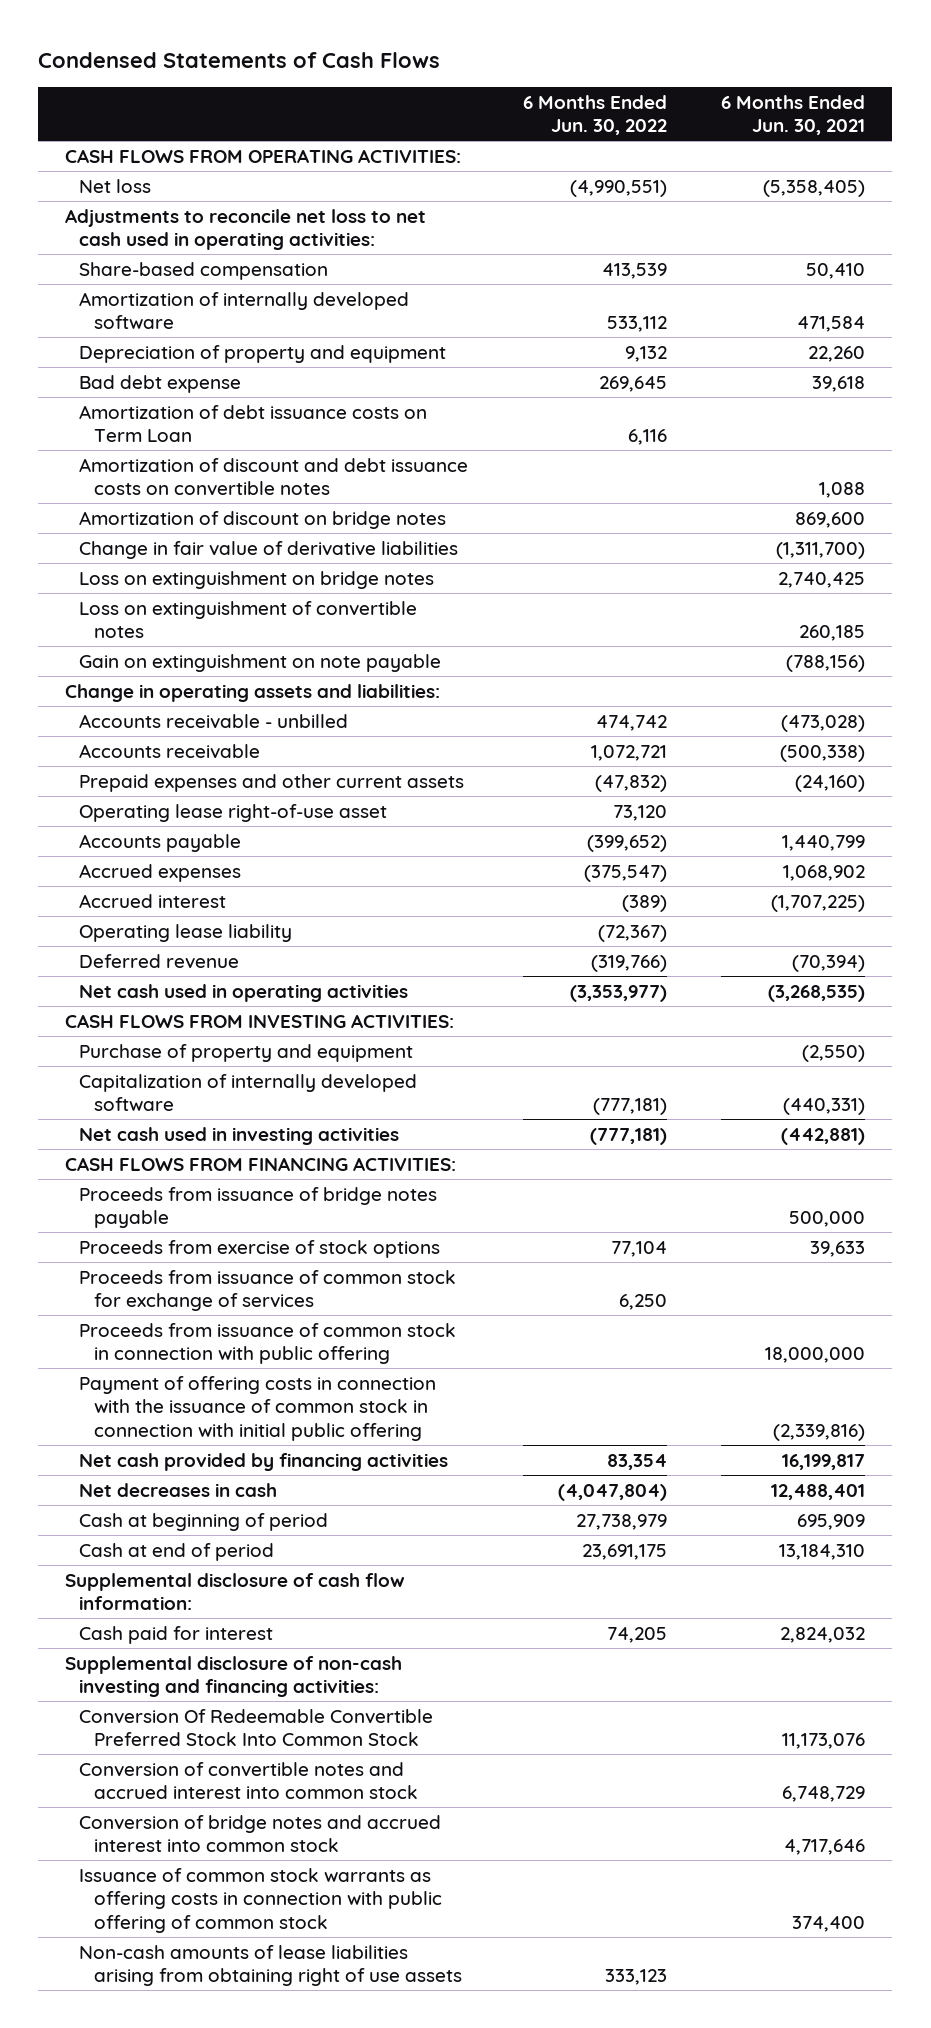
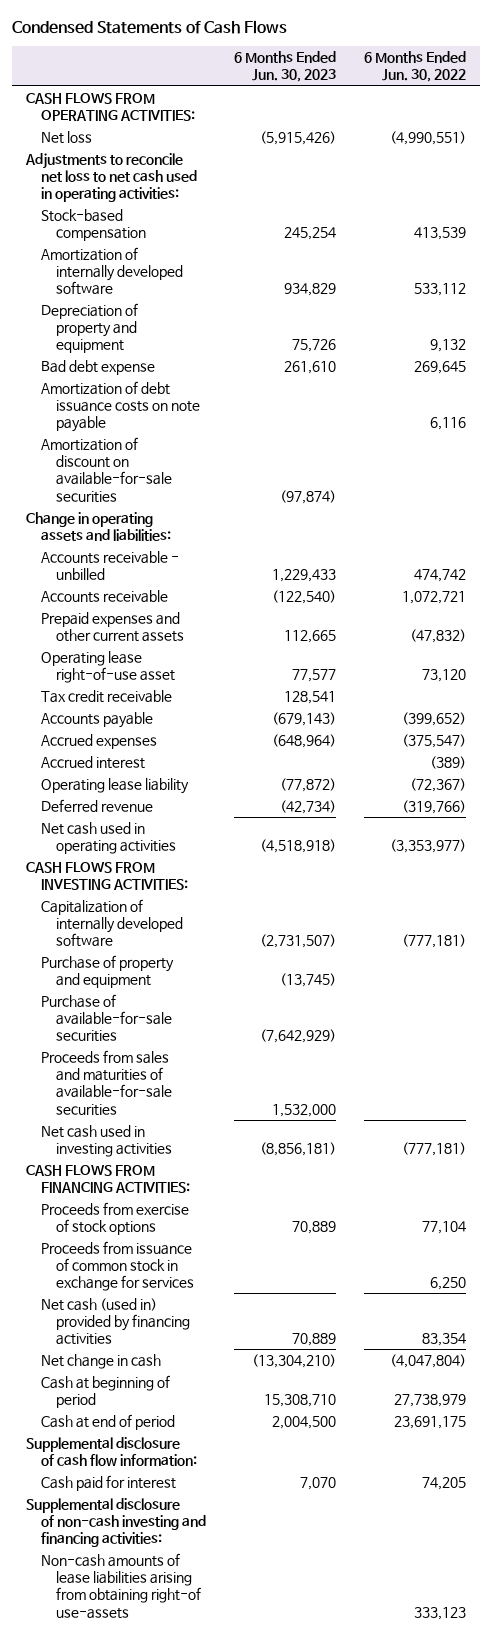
- | 6 Months Ended Jun. 30, 2022 | 6 Months Ended Jun. 30, 2021
+ | 6 Months Ended Jun. 30, 2023 | 6 Months Ended Jun. 30, 2022
- Share-based compensation | 413,539 | 50,410
+ Stock-based compensation | 245,254 | 413,539
- Amortization of debt issuance costs on Term Loan | 6,116 |
- Amortization of discount and debt issuance costs on convertible notes | | 1,088
- Amortization of discount on bridge notes | | 869,600
- Change in fair value of derivative liabilities | | (1,311,700)
- Loss on extinguishment on bridge notes | | 2,740,425
- Loss on extinguishment of convertible notes | | 260,185
- Gain on extinguishment on note payable | | (788,156)
+ Amortization of debt issuance costs on note payable | | 6,116
+ Amortization of discount on available-for-sale securities | (97,874) |
+ Tax credit receivable | 128,541 |
moved down: Purchase of property and equipment | (13,745) |
+ Purchase of available-for-sale securities | (7,642,929) |
+ Proceeds from sales and maturities of available-for-sale securities | 1,532,000 |
- Proceeds from issuance of bridge notes payable | | 500,000
- Proceeds from issuance of common stock for exchange of services | 6,250 |
- Proceeds from issuance of common stock in connection with public offering | | 18,000,000
- Payment of offering costs in connection with the issuance of common stock in connection with initial public offering | | (2,339,816)
- Net cash provided by financing activities | 83,354 | 16,199,817
- Net decreases in cash | (4,047,804) | 12,488,401
+ Proceeds from issuance of common stock in exchange for services | | 6,250
+ Net cash (used in) provided by financing activities | 70,889 | 83,354
+ Net change in cash | (13,304,210) | (4,047,804)
- Conversion Of Redeemable Convertible Preferred Stock Into Common Stock | | 11,173,076
- Conversion of convertible notes and accrued interest into common stock | | 6,748,729
- Conversion of bridge notes and accrued interest into common stock | | 4,717,646
- Issuance of common stock warrants as offering costs in connection with public offering of common stock | | 374,400
- Non-cash amounts of lease liabilities arising from obtaining right of use assets | 333,123 |
+ Non-cash amounts of lease liabilities arising from obtaining right-of use-assets | | 333,123

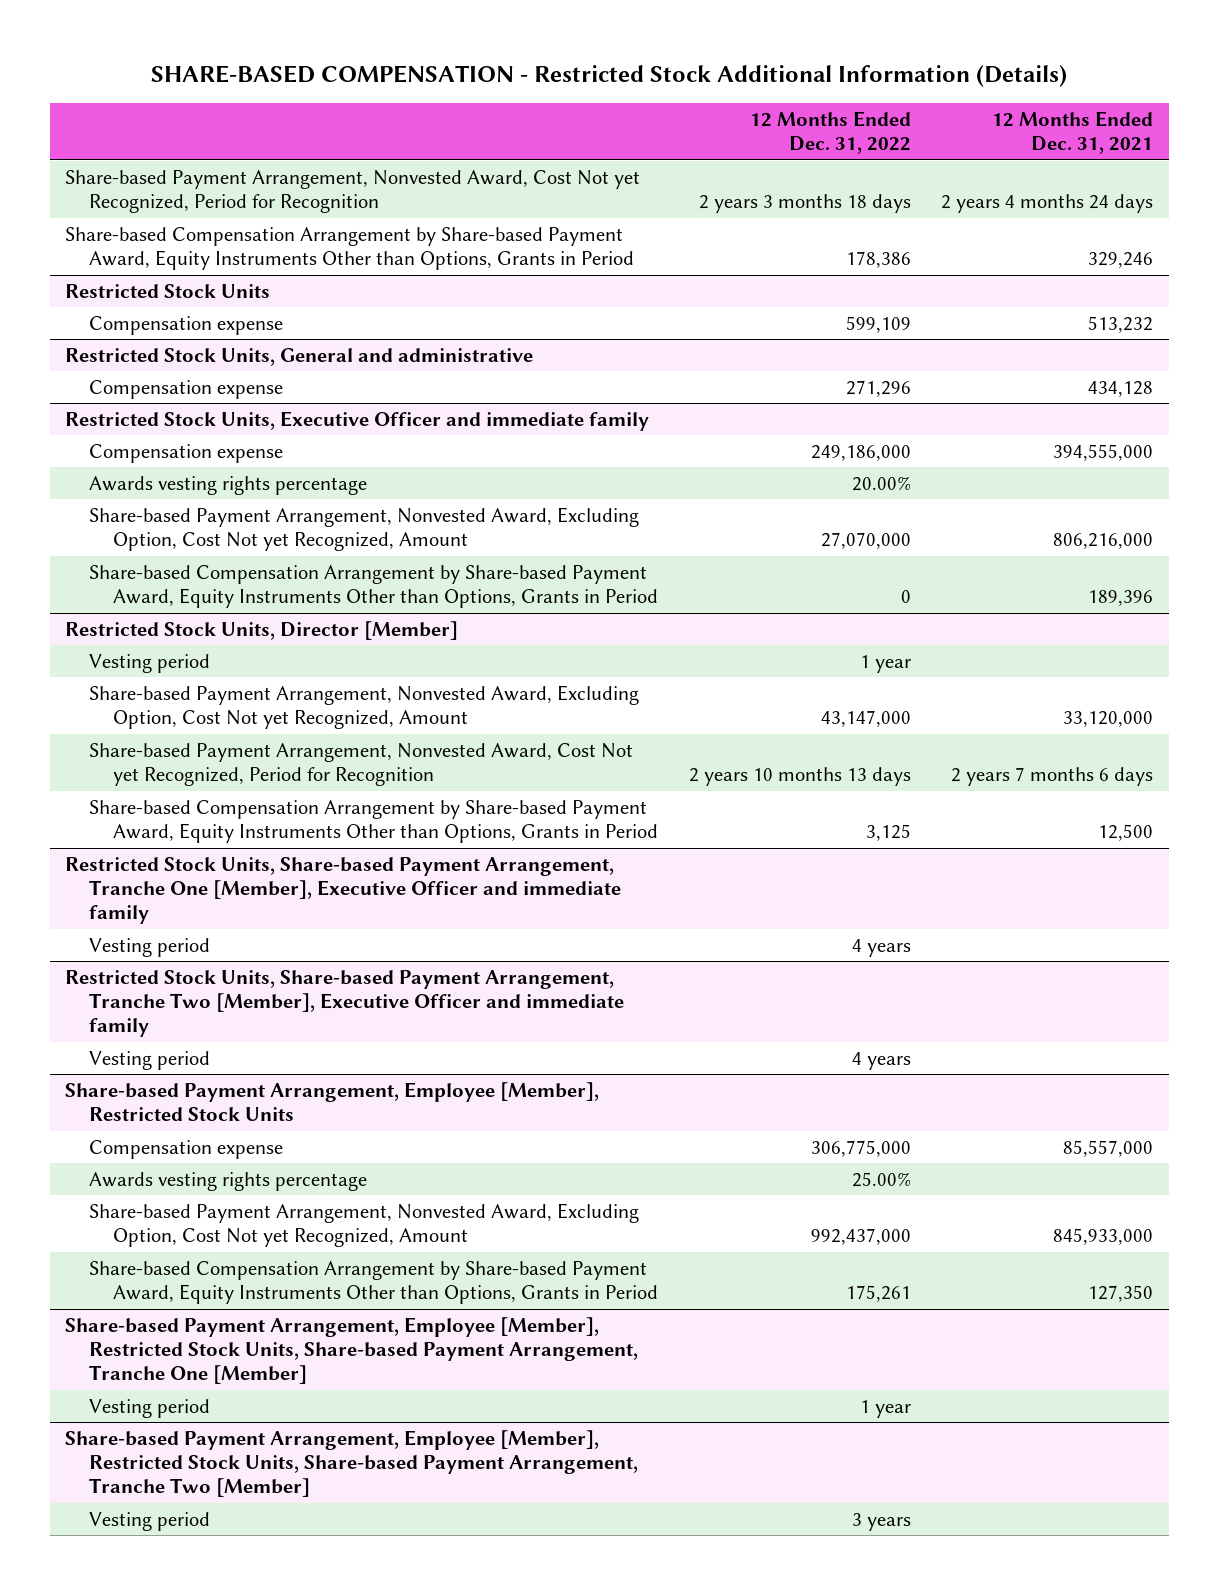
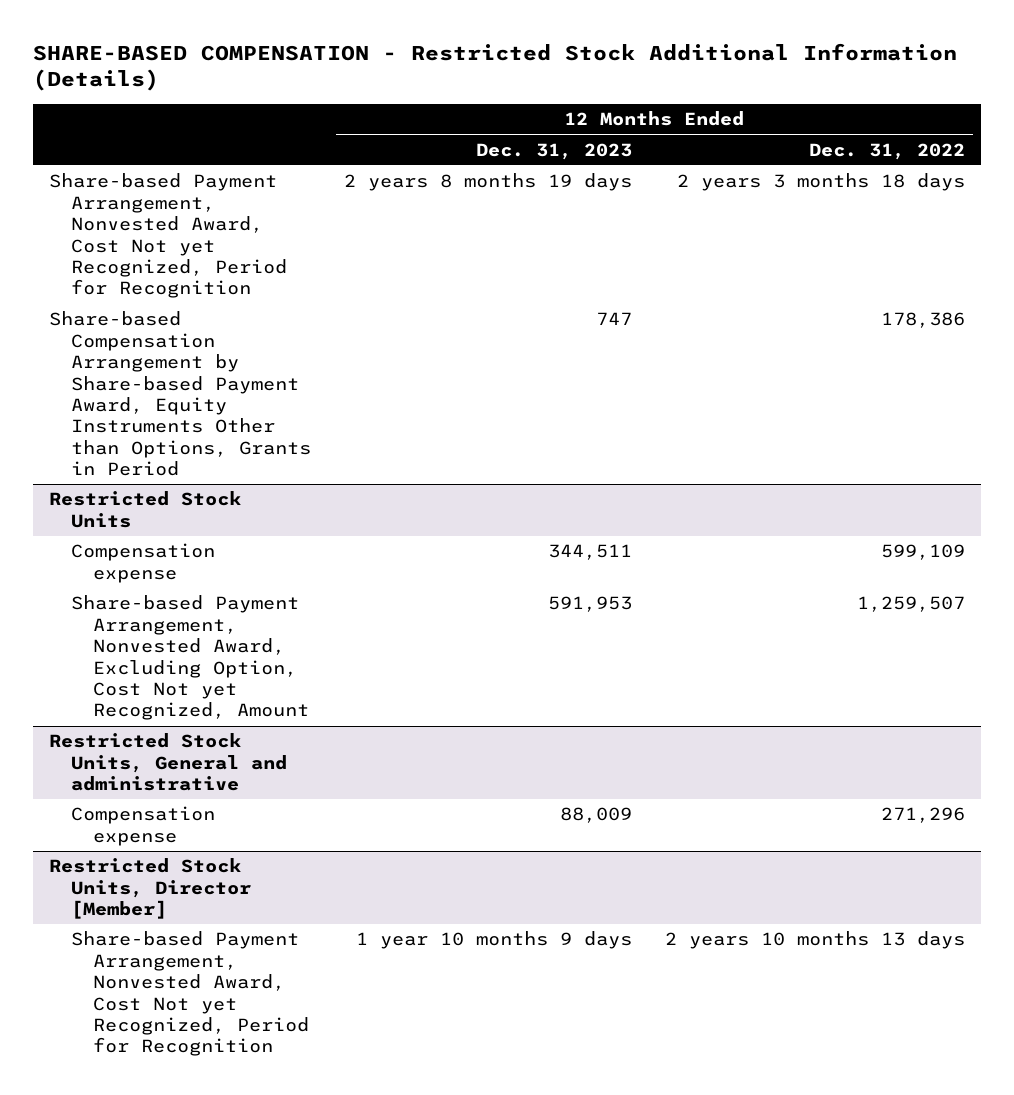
- | 12 Months Ended Dec. 31, 2022 | 12 Months Ended Dec. 31, 2021
+ | 12 Months Ended Dec. 31, 2023 | 12 Months Ended Dec. 31, 2022
@ Restricted Stock Units
+ Share-based Payment Arrangement, Nonvested Award, Excluding Option, Cost Not yet Recognized, Amount | 591,953 | 1,259,507
- Restricted Stock Units, Executive Officer and immediate family
- Compensation expense | 249,186,000 | 394,555,000
- Awards vesting rights percentage | 20.00% |
- Share-based Payment Arrangement, Nonvested Award, Excluding Option, Cost Not yet Recognized, Amount | 27,070,000 | 806,216,000
- Share-based Compensation Arrangement by Share-based Payment Award, Equity Instruments Other than Options, Grants in Period | 0 | 189,396
@ Restricted Stock Units, Director [Member]
- Vesting period | 1 year |
- Share-based Payment Arrangement, Nonvested Award, Excluding Option, Cost Not yet Recognized, Amount | 43,147,000 | 33,120,000
- Share-based Compensation Arrangement by Share-based Payment Award, Equity Instruments Other than Options, Grants in Period | 3,125 | 12,500
- Restricted Stock Units, Share-based Payment Arrangement, Tranche One [Member], Executive Officer and immediate family
- Vesting period | 4 years |
- Restricted Stock Units, Share-based Payment Arrangement, Tranche Two [Member], Executive Officer and immediate family
- Vesting period | 4 years |
- Share-based Payment Arrangement, Employee [Member], Restricted Stock Units
- Compensation expense | 306,775,000 | 85,557,000
- Awards vesting rights percentage | 25.00% |
- Share-based Payment Arrangement, Nonvested Award, Excluding Option, Cost Not yet Recognized, Amount | 992,437,000 | 845,933,000
- Share-based Compensation Arrangement by Share-based Payment Award, Equity Instruments Other than Options, Grants in Period | 175,261 | 127,350
- Share-based Payment Arrangement, Employee [Member], Restricted Stock Units, Share-based Payment Arrangement, Tranche One [Member]
- Vesting period | 1 year |
- Share-based Payment Arrangement, Employee [Member], Restricted Stock Units, Share-based Payment Arrangement, Tranche Two [Member]
- Vesting period | 3 years |

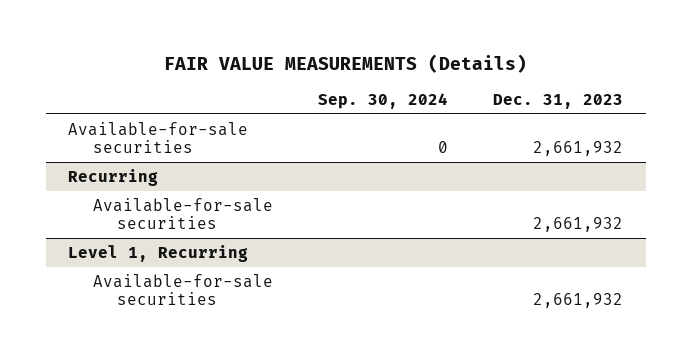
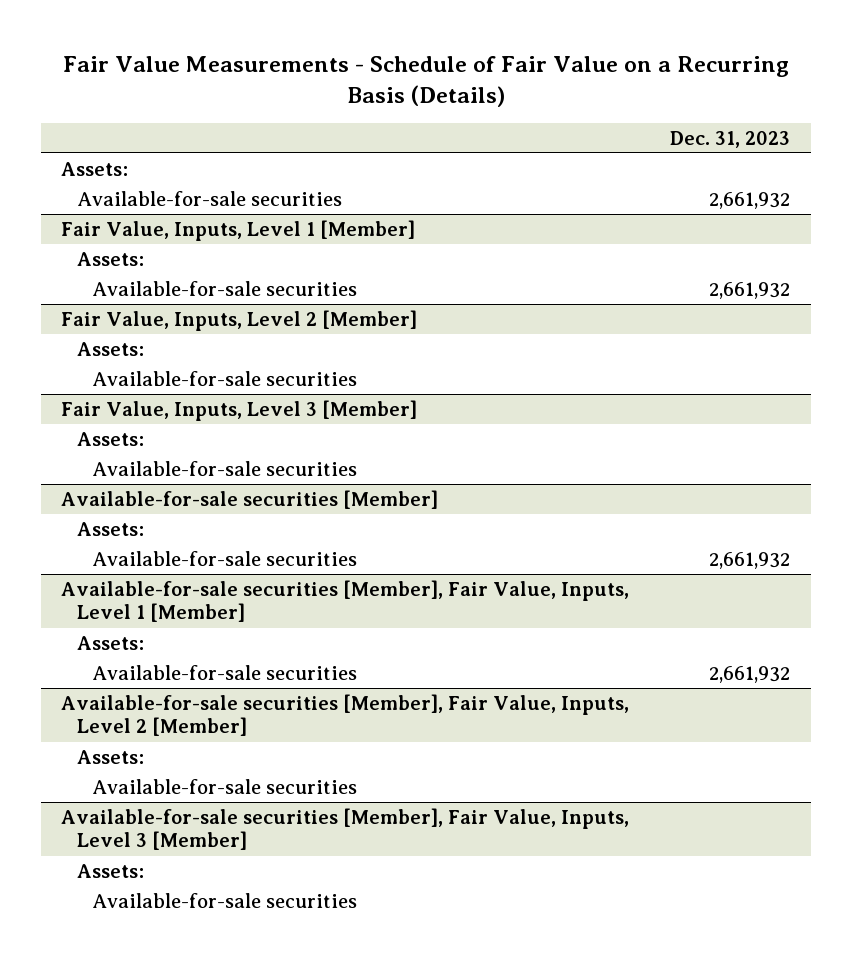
- FAIR VALUE MEASUREMENTS (Details)
+ Fair Value Measurements - Schedule of Fair Value on a Recurring Basis (Details)
- | Sep. 30, 2024 | Dec. 31, 2023
+ | Dec. 31, 2023
+ Assets:
- Recurring
+ Fair Value, Inputs, Level 1 [Member]
+ Assets:
- Level 1, Recurring
+ Fair Value, Inputs, Level 2 [Member]
+ Assets:
+ Available-for-sale securities
+ Fair Value, Inputs, Level 3 [Member]
+ Assets:
+ Available-for-sale securities
+ Available-for-sale securities [Member]
+ Assets:
+ Available-for-sale securities [Member], Fair Value, Inputs, Level 1 [Member]
+ Assets:
+ Available-for-sale securities | 2,661,932
+ Available-for-sale securities [Member], Fair Value, Inputs, Level 2 [Member]
+ Assets:
+ Available-for-sale securities
+ Available-for-sale securities [Member], Fair Value, Inputs, Level 3 [Member]
+ Assets:
+ Available-for-sale securities

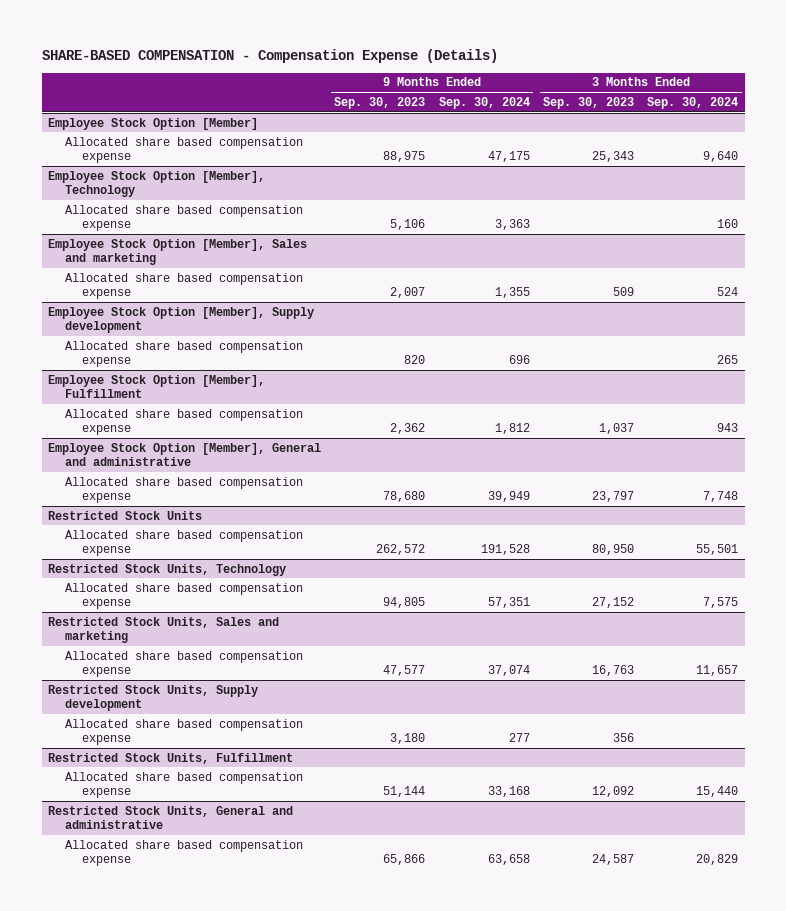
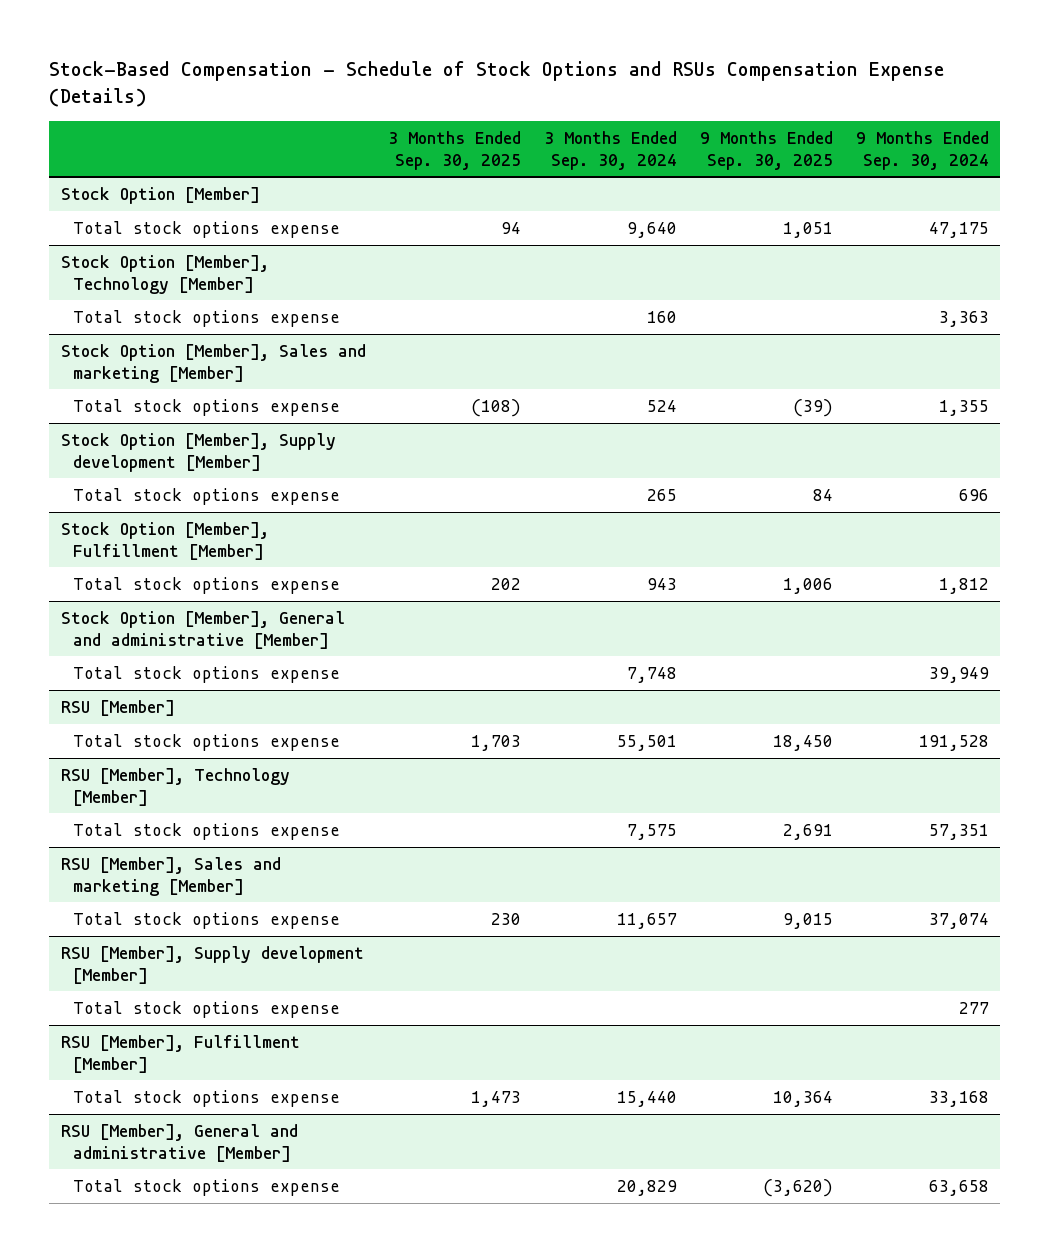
- SHARE-BASED COMPENSATION - Compensation Expense (Details)
+ Stock-Based Compensation - Schedule of Stock Options and RSUs Compensation Expense (Details)
- | 9 Months Ended Sep. 30, 2023 | 9 Months Ended Sep. 30, 2024 | 3 Months Ended Sep. 30, 2023 | 3 Months Ended Sep. 30, 2024
+ | 3 Months Ended Sep. 30, 2025 | 3 Months Ended Sep. 30, 2024 | 9 Months Ended Sep. 30, 2025 | 9 Months Ended Sep. 30, 2024
- Employee Stock Option [Member]
- Allocated share based compensation expense | 88,975 | 47,175 | 25,343 | 9,640
- Employee Stock Option [Member], Technology
- Allocated share based compensation expense | 5,106 | 3,363 | | 160
- Employee Stock Option [Member], Sales and marketing
- Allocated share based compensation expense | 2,007 | 1,355 | 509 | 524
- Employee Stock Option [Member], Supply development
- Allocated share based compensation expense | 820 | 696 | | 265
- Employee Stock Option [Member], Fulfillment
- Allocated share based compensation expense | 2,362 | 1,812 | 1,037 | 943
- Employee Stock Option [Member], General and administrative
- Allocated share based compensation expense | 78,680 | 39,949 | 23,797 | 7,748
- Restricted Stock Units
- Allocated share based compensation expense | 262,572 | 191,528 | 80,950 | 55,501
- Restricted Stock Units, Technology
- Allocated share based compensation expense | 94,805 | 57,351 | 27,152 | 7,575
- Restricted Stock Units, Sales and marketing
- Allocated share based compensation expense | 47,577 | 37,074 | 16,763 | 11,657
- Restricted Stock Units, Supply development
- Allocated share based compensation expense | 3,180 | 277 | 356 |
- Restricted Stock Units, Fulfillment
- Allocated share based compensation expense | 51,144 | 33,168 | 12,092 | 15,440
- Restricted Stock Units, General and administrative
- Allocated share based compensation expense | 65,866 | 63,658 | 24,587 | 20,829
+ Stock Option [Member]
+ Total stock options expense | 94 | 9,640 | 1,051 | 47,175
+ Stock Option [Member], Technology [Member]
+ Total stock options expense | | 160 | | 3,363
+ Stock Option [Member], Sales and marketing [Member]
+ Total stock options expense | (108) | 524 | (39) | 1,355
+ Stock Option [Member], Supply development [Member]
+ Total stock options expense | | 265 | 84 | 696
+ Stock Option [Member], Fulfillment [Member]
+ Total stock options expense | 202 | 943 | 1,006 | 1,812
+ Stock Option [Member], General and administrative [Member]
+ Total stock options expense | | 7,748 | | 39,949
+ RSU [Member]
+ Total stock options expense | 1,703 | 55,501 | 18,450 | 191,528
+ RSU [Member], Technology [Member]
+ Total stock options expense | | 7,575 | 2,691 | 57,351
+ RSU [Member], Sales and marketing [Member]
+ Total stock options expense | 230 | 11,657 | 9,015 | 37,074
+ RSU [Member], Supply development [Member]
+ Total stock options expense | | | | 277
+ RSU [Member], Fulfillment [Member]
+ Total stock options expense | 1,473 | 15,440 | 10,364 | 33,168
+ RSU [Member], General and administrative [Member]
+ Total stock options expense | | 20,829 | (3,620) | 63,658

